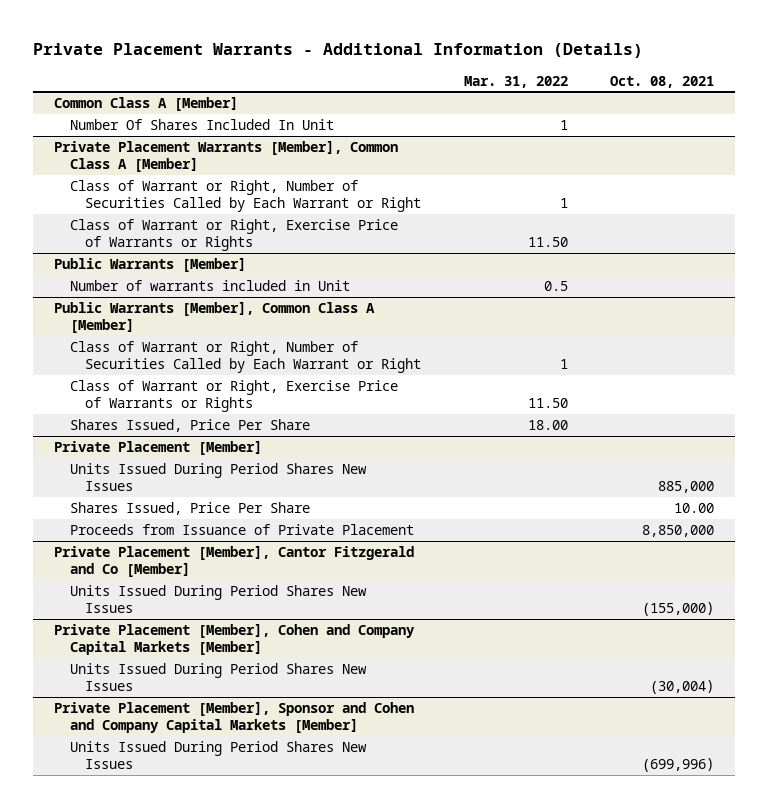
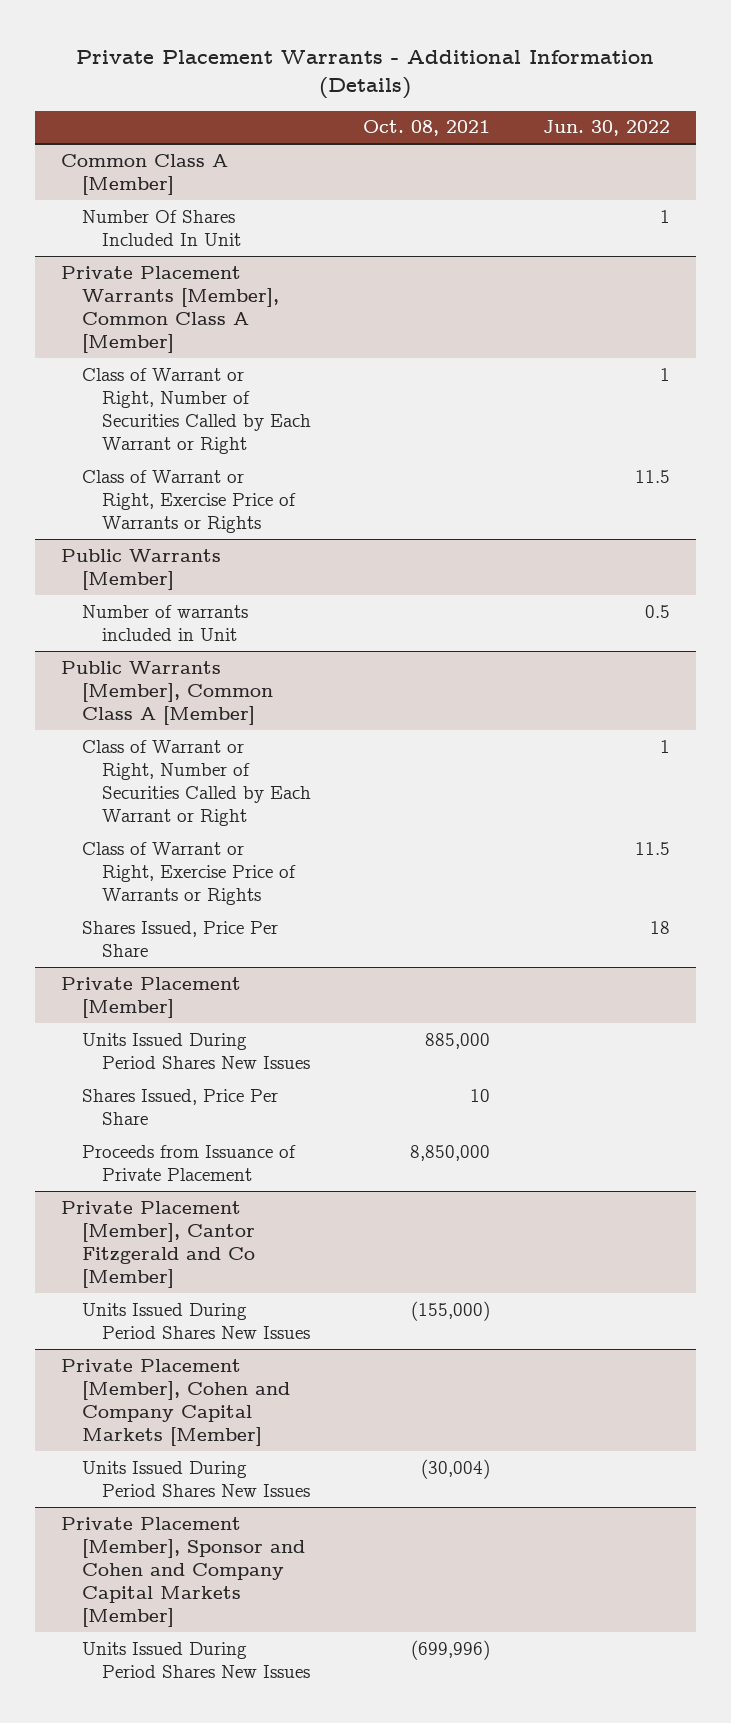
- | Mar. 31, 2022 | Oct. 08, 2021
+ | Oct. 08, 2021 | Jun. 30, 2022
@ Private Placement [Member]
- Shares Issued, Price Per Share | | 10.00
+ Shares Issued, Price Per Share | 10 |

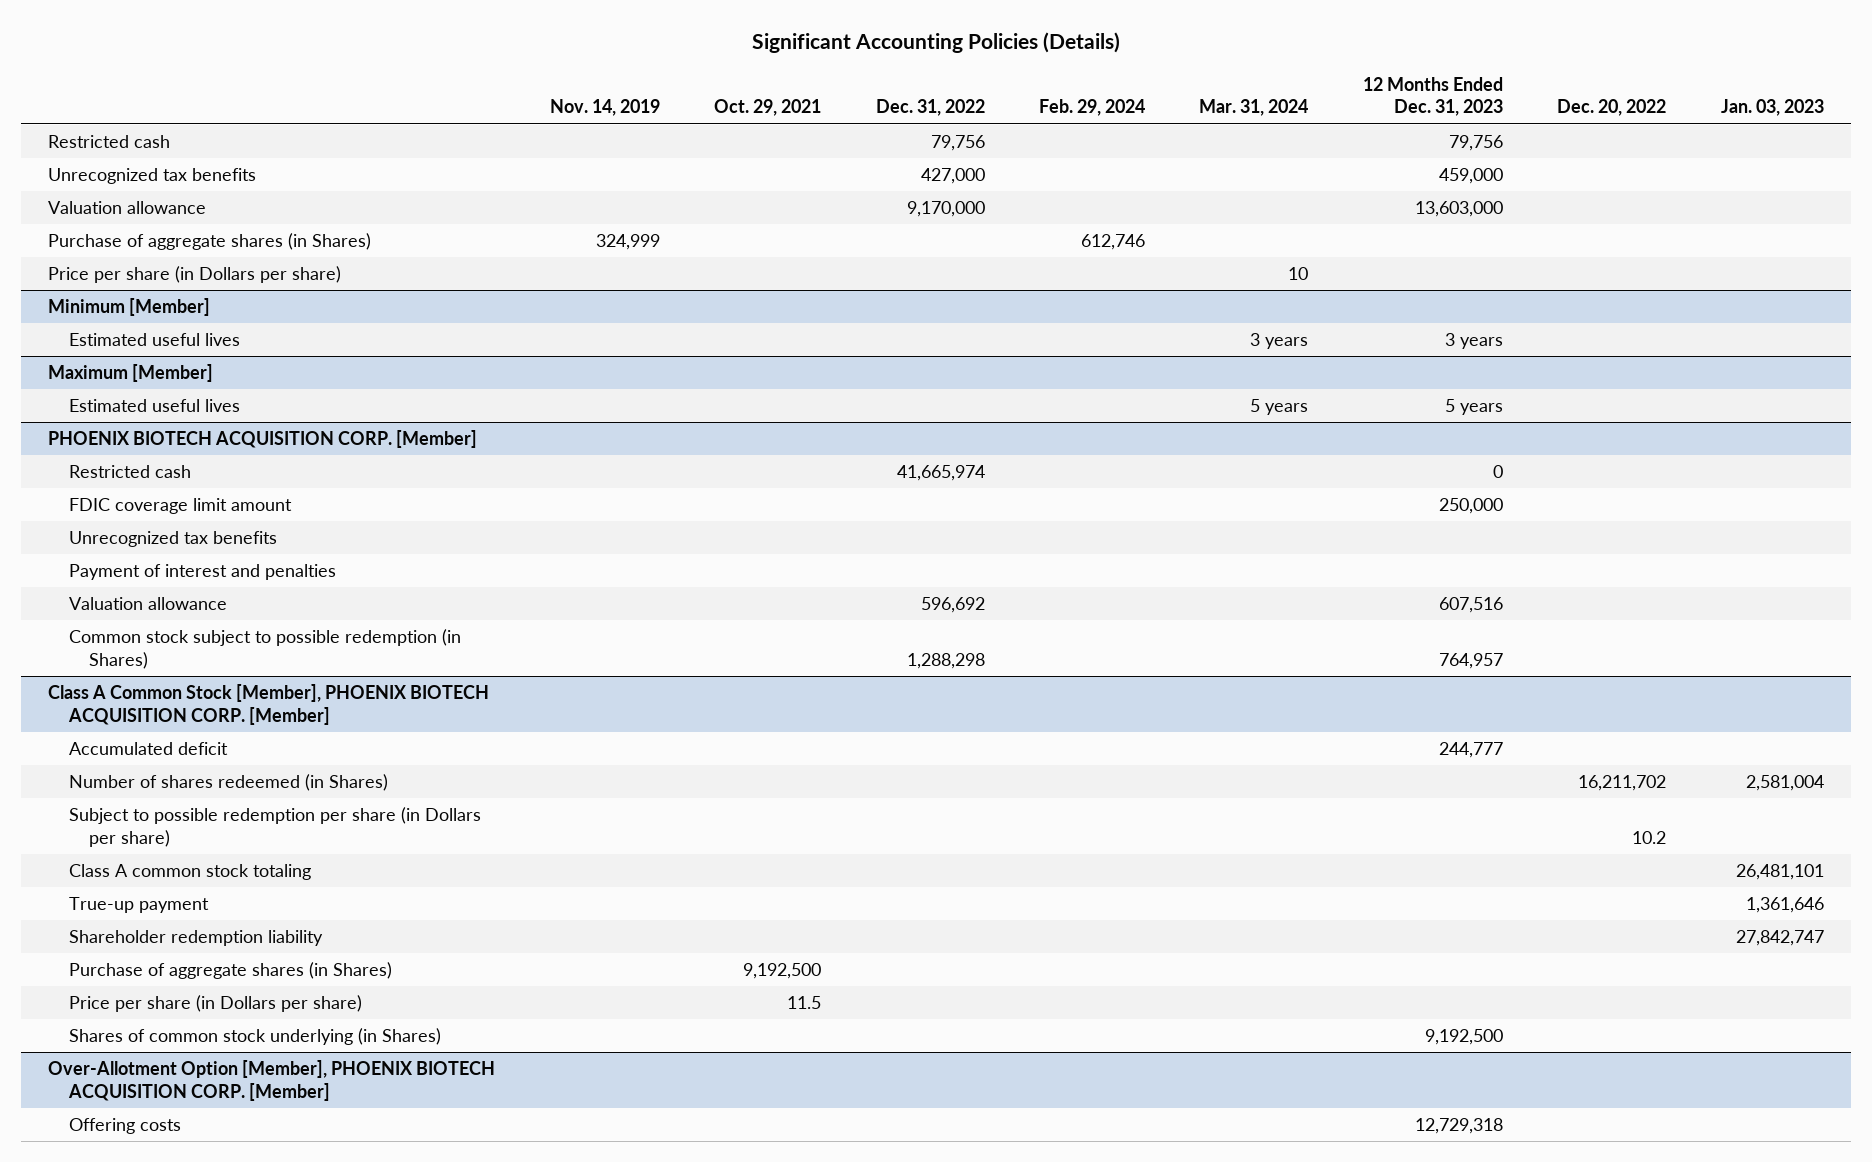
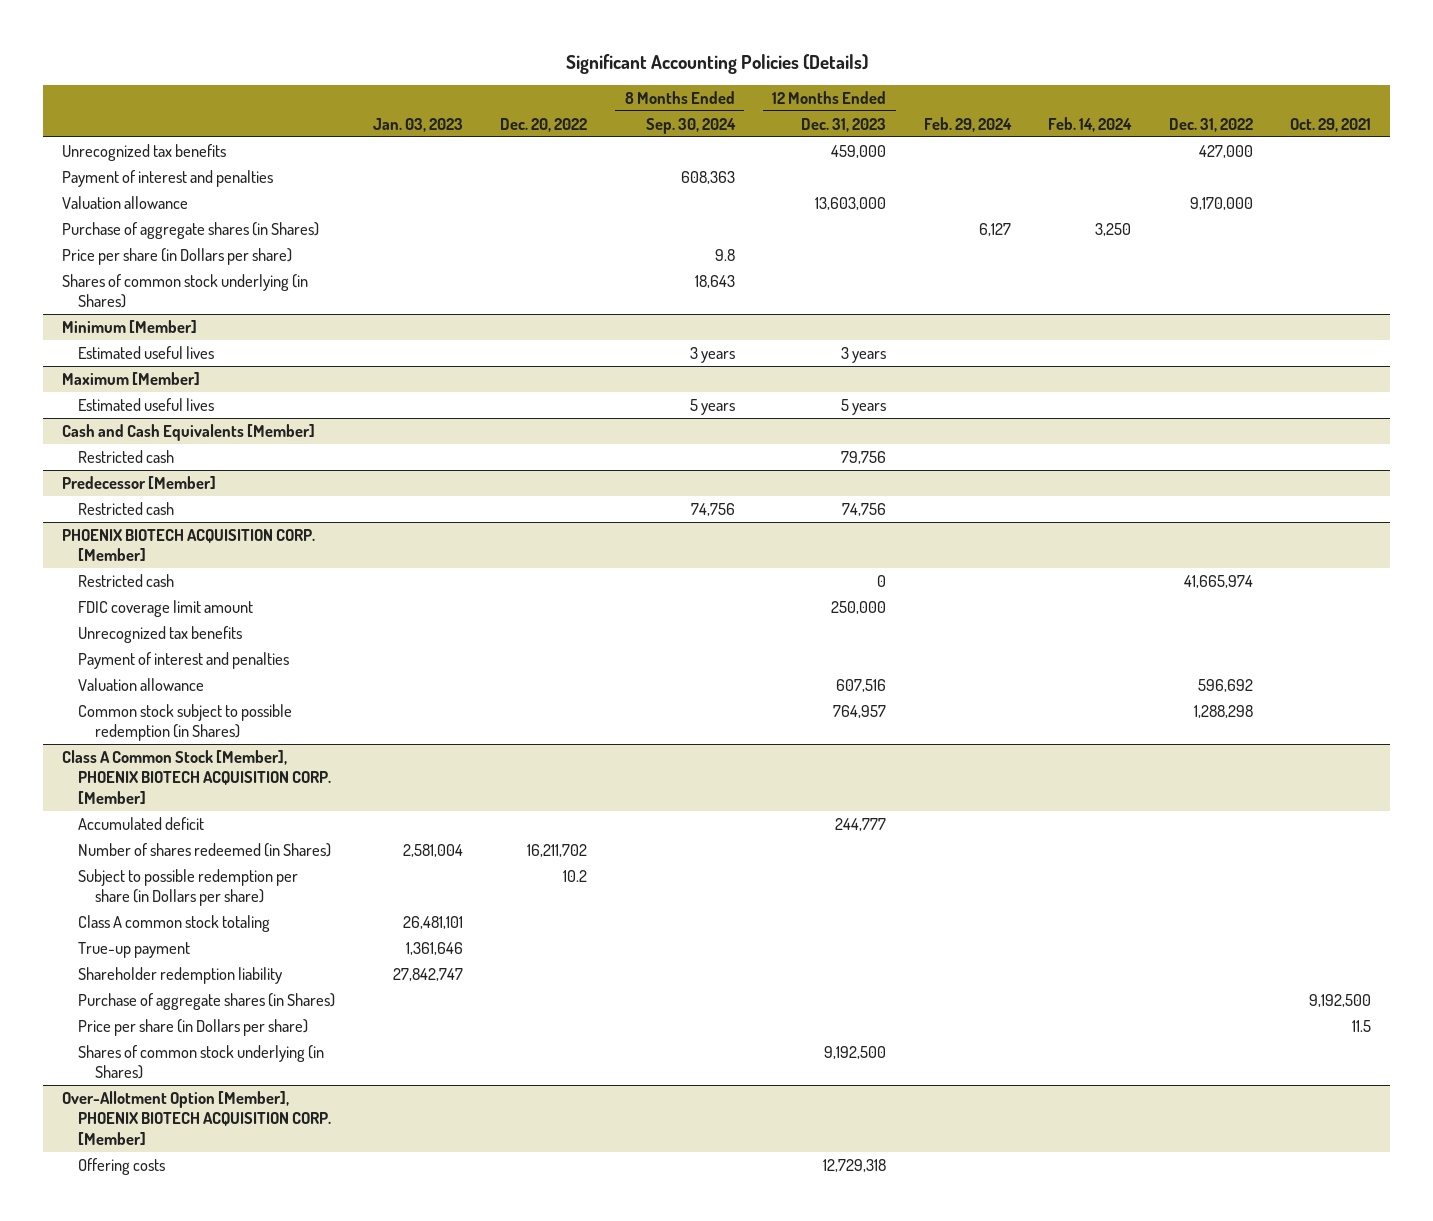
- | Nov. 14, 2019 | Oct. 29, 2021 | Dec. 31, 2022 | Feb. 29, 2024 | Mar. 31, 2024 | 12 Months Ended Dec. 31, 2023 | Dec. 20, 2022 | Jan. 03, 2023
+ | Jan. 03, 2023 | Dec. 20, 2022 | 8 Months Ended Sep. 30, 2024 | 12 Months Ended Dec. 31, 2023 | Feb. 29, 2024 | Feb. 14, 2024 | Dec. 31, 2022 | Oct. 29, 2021
- Restricted cash | | | 79,756 | | | 79,756 | |
+ Payment of interest and penalties | | | 608,363 | | | | |
- Purchase of aggregate shares (in Shares) | 324,999 | | | 612,746 | | | |
+ Purchase of aggregate shares (in Shares) | | | | | 6,127 | 3,250 | |
+ Shares of common stock underlying (in Shares) | | | 18,643 | | | | |
+ Cash and Cash Equivalents [Member]
+ Restricted cash | | | | 79,756 | | | |
+ Predecessor [Member]
+ Restricted cash | | | 74,756 | 74,756 | | | |

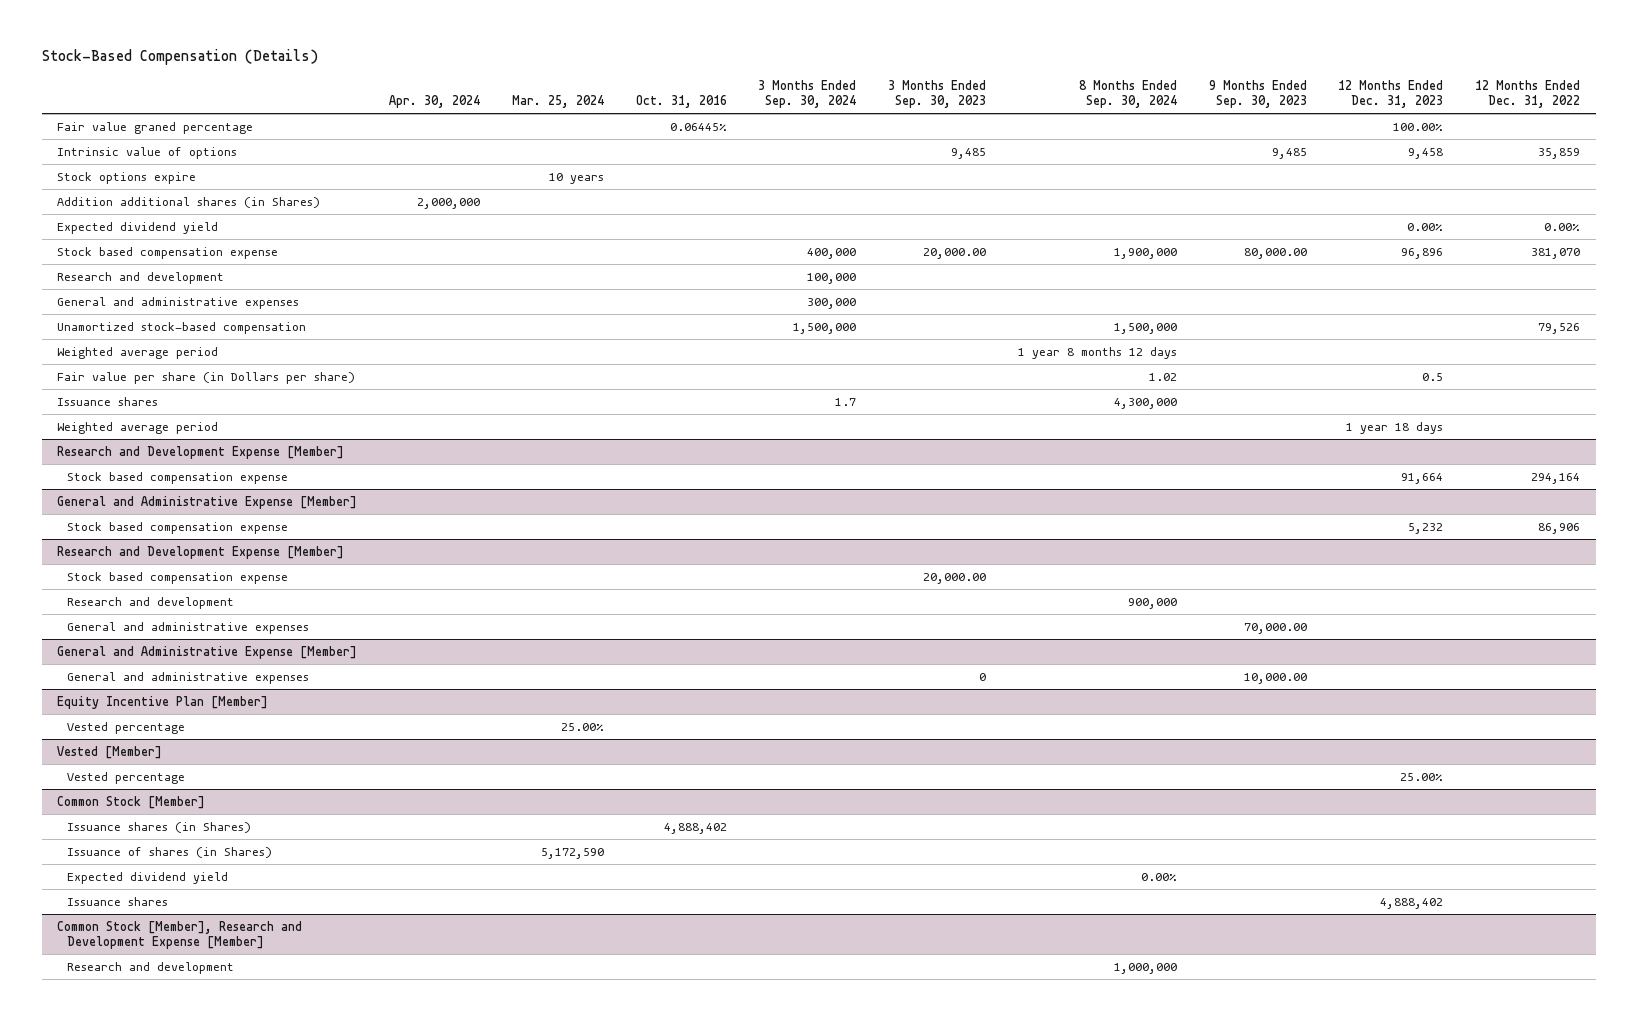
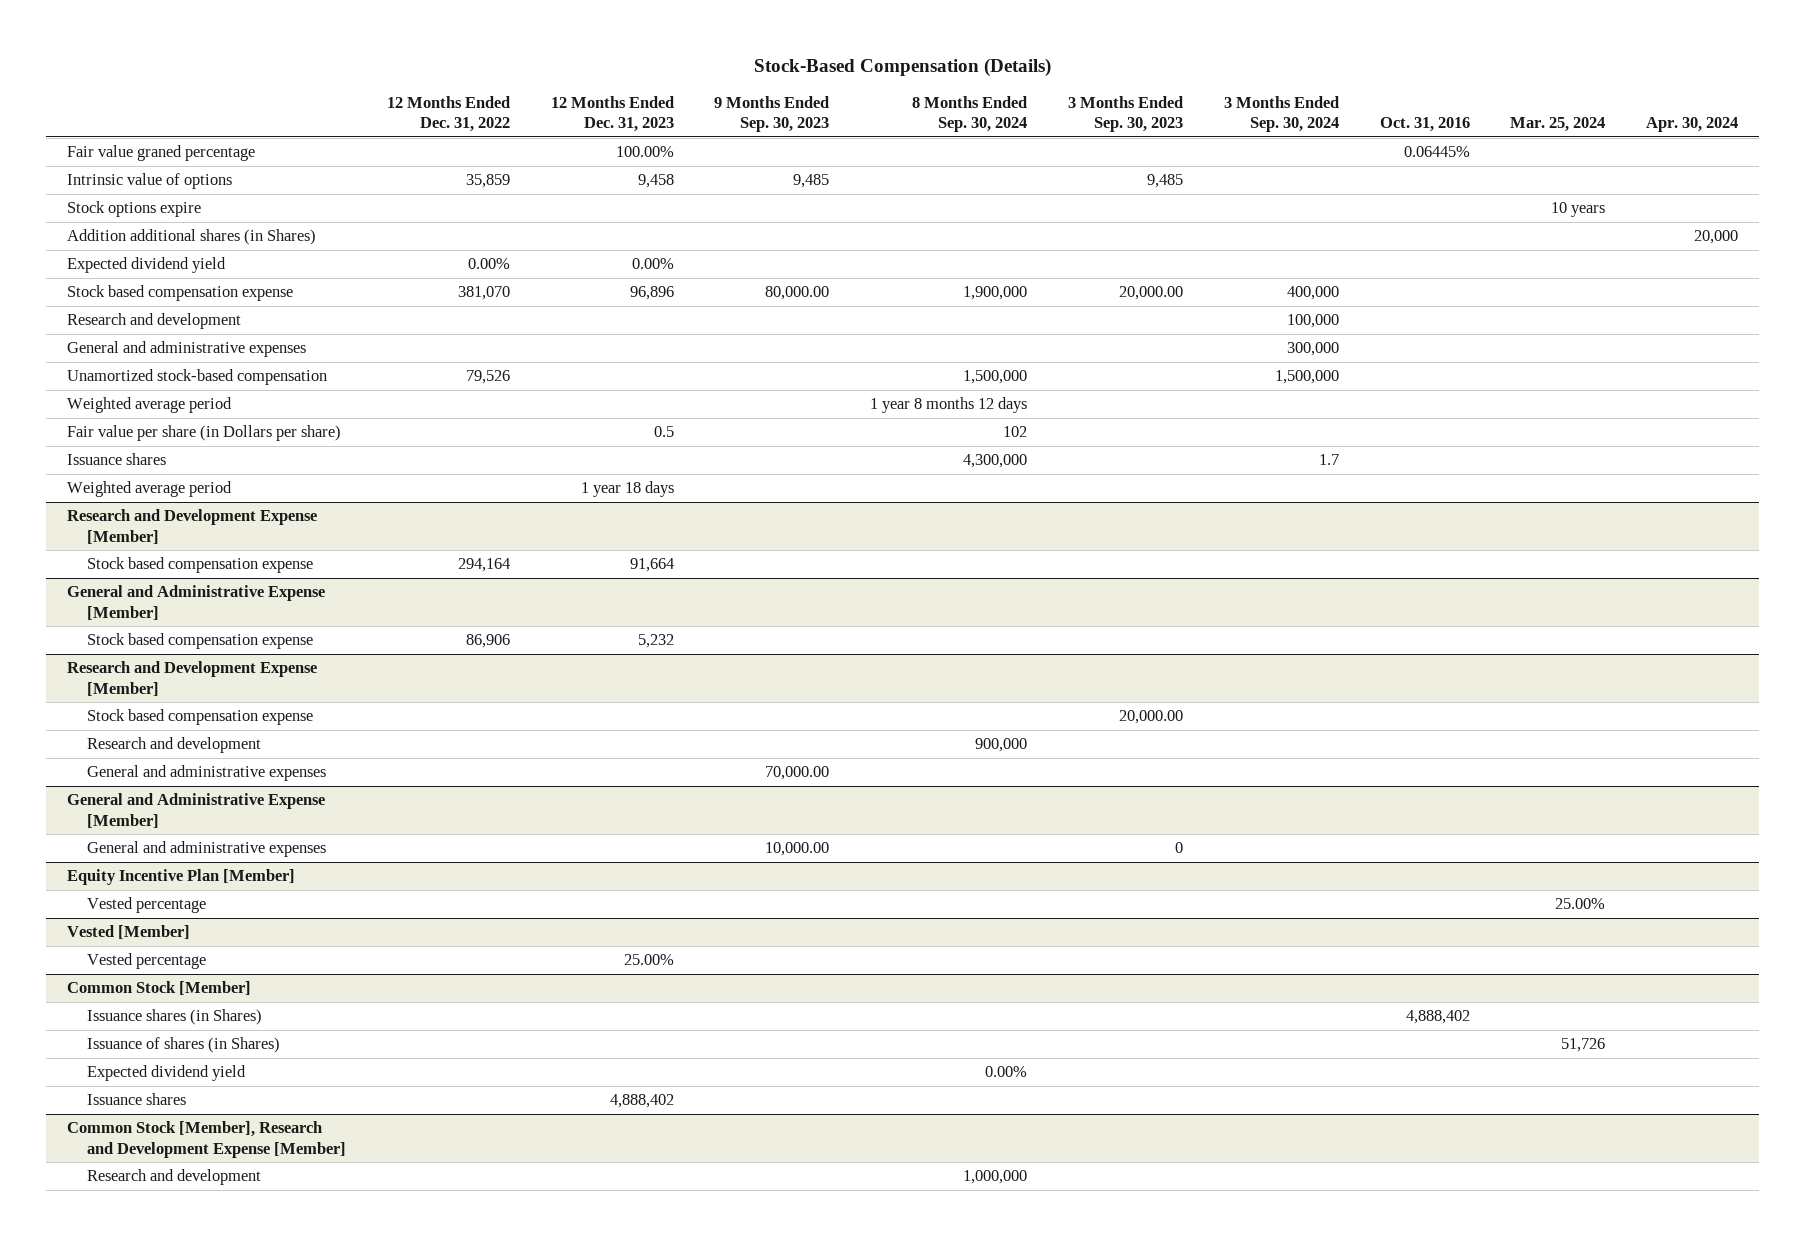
- | Apr. 30, 2024 | Mar. 25, 2024 | Oct. 31, 2016 | 3 Months Ended Sep. 30, 2024 | 3 Months Ended Sep. 30, 2023 | 8 Months Ended Sep. 30, 2024 | 9 Months Ended Sep. 30, 2023 | 12 Months Ended Dec. 31, 2023 | 12 Months Ended Dec. 31, 2022
+ | 12 Months Ended Dec. 31, 2022 | 12 Months Ended Dec. 31, 2023 | 9 Months Ended Sep. 30, 2023 | 8 Months Ended Sep. 30, 2024 | 3 Months Ended Sep. 30, 2023 | 3 Months Ended Sep. 30, 2024 | Oct. 31, 2016 | Mar. 25, 2024 | Apr. 30, 2024
- Addition additional shares (in Shares) | 2,000,000 | | | | | | | |
+ Addition additional shares (in Shares) | | | | | | | | | 20,000
- Fair value per share (in Dollars per share) | | | | | | 1.02 | | 0.5 |
+ Fair value per share (in Dollars per share) | | 0.5 | | 102 | | | | |
@ Common Stock [Member]
- Issuance of shares (in Shares) | | 5,172,590 | | | | | | |
+ Issuance of shares (in Shares) | | | | | | | | 51,726 |

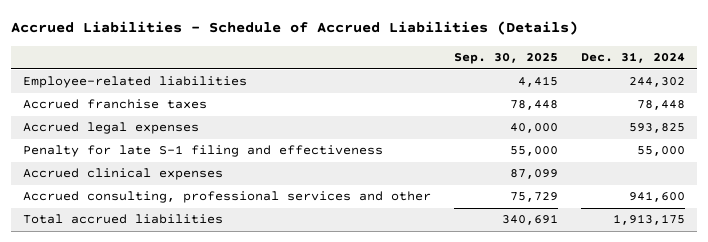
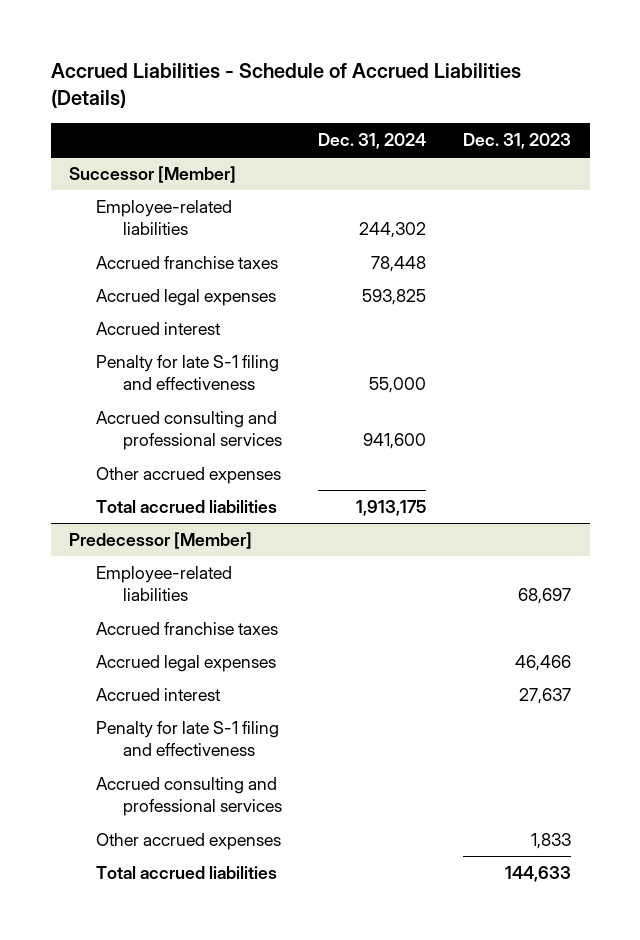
- | Sep. 30, 2025 | Dec. 31, 2024
+ | Dec. 31, 2024 | Dec. 31, 2023
+ Successor [Member]
+ Accrued interest
- Accrued clinical expenses | 87,099 |
- Accrued consulting, professional services and other | 75,729 | 941,600
+ Accrued consulting and professional services | 941,600 |
+ Other accrued expenses
+ Predecessor [Member]
+ Employee-related liabilities | | 68,697
+ Accrued franchise taxes
+ Accrued legal expenses | | 46,466
+ Accrued interest | | 27,637
+ Penalty for late S-1 filing and effectiveness
+ Accrued consulting and professional services
+ Other accrued expenses | | 1,833
+ Total accrued liabilities | | 144,633

